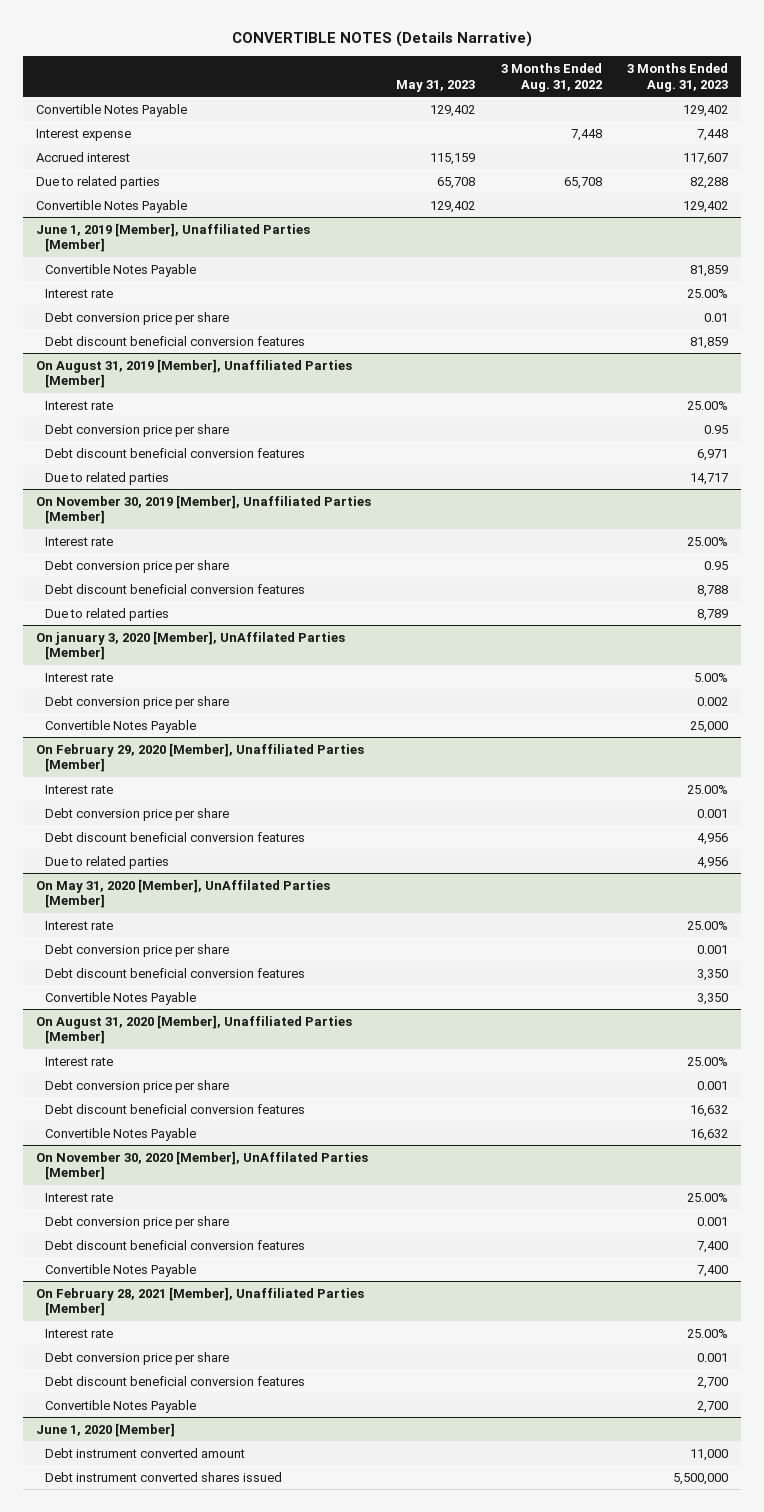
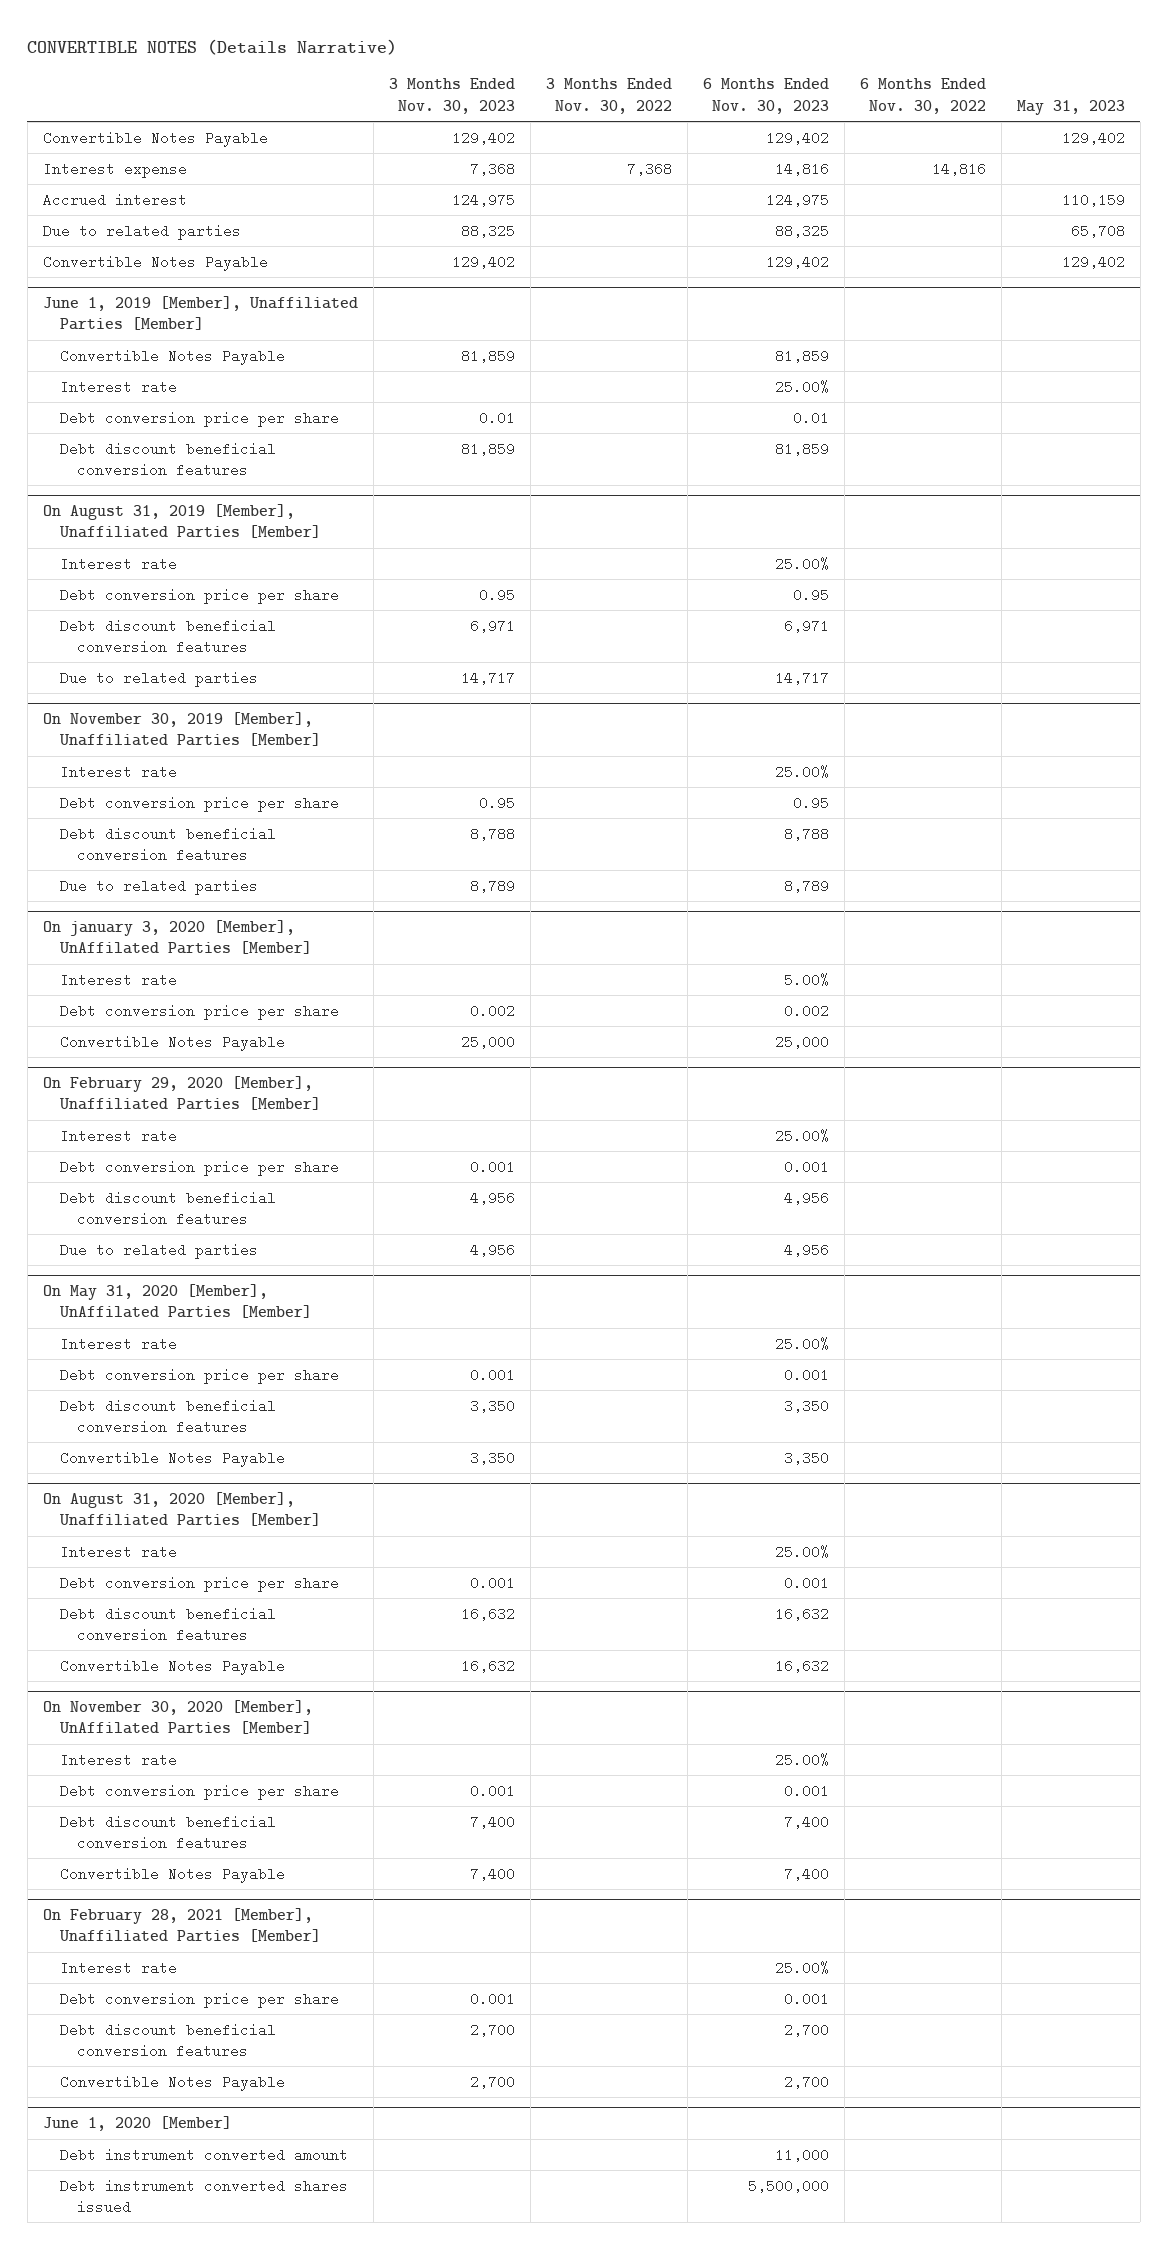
- | May 31, 2023 | 3 Months Ended Aug. 31, 2022 | 3 Months Ended Aug. 31, 2023
+ | 3 Months Ended Nov. 30, 2023 | 3 Months Ended Nov. 30, 2022 | 6 Months Ended Nov. 30, 2023 | 6 Months Ended Nov. 30, 2022 | May 31, 2023
- Accrued interest | 115,159 | | 117,607
+ Accrued interest | 124,975 | | 124,975 | | 110,159

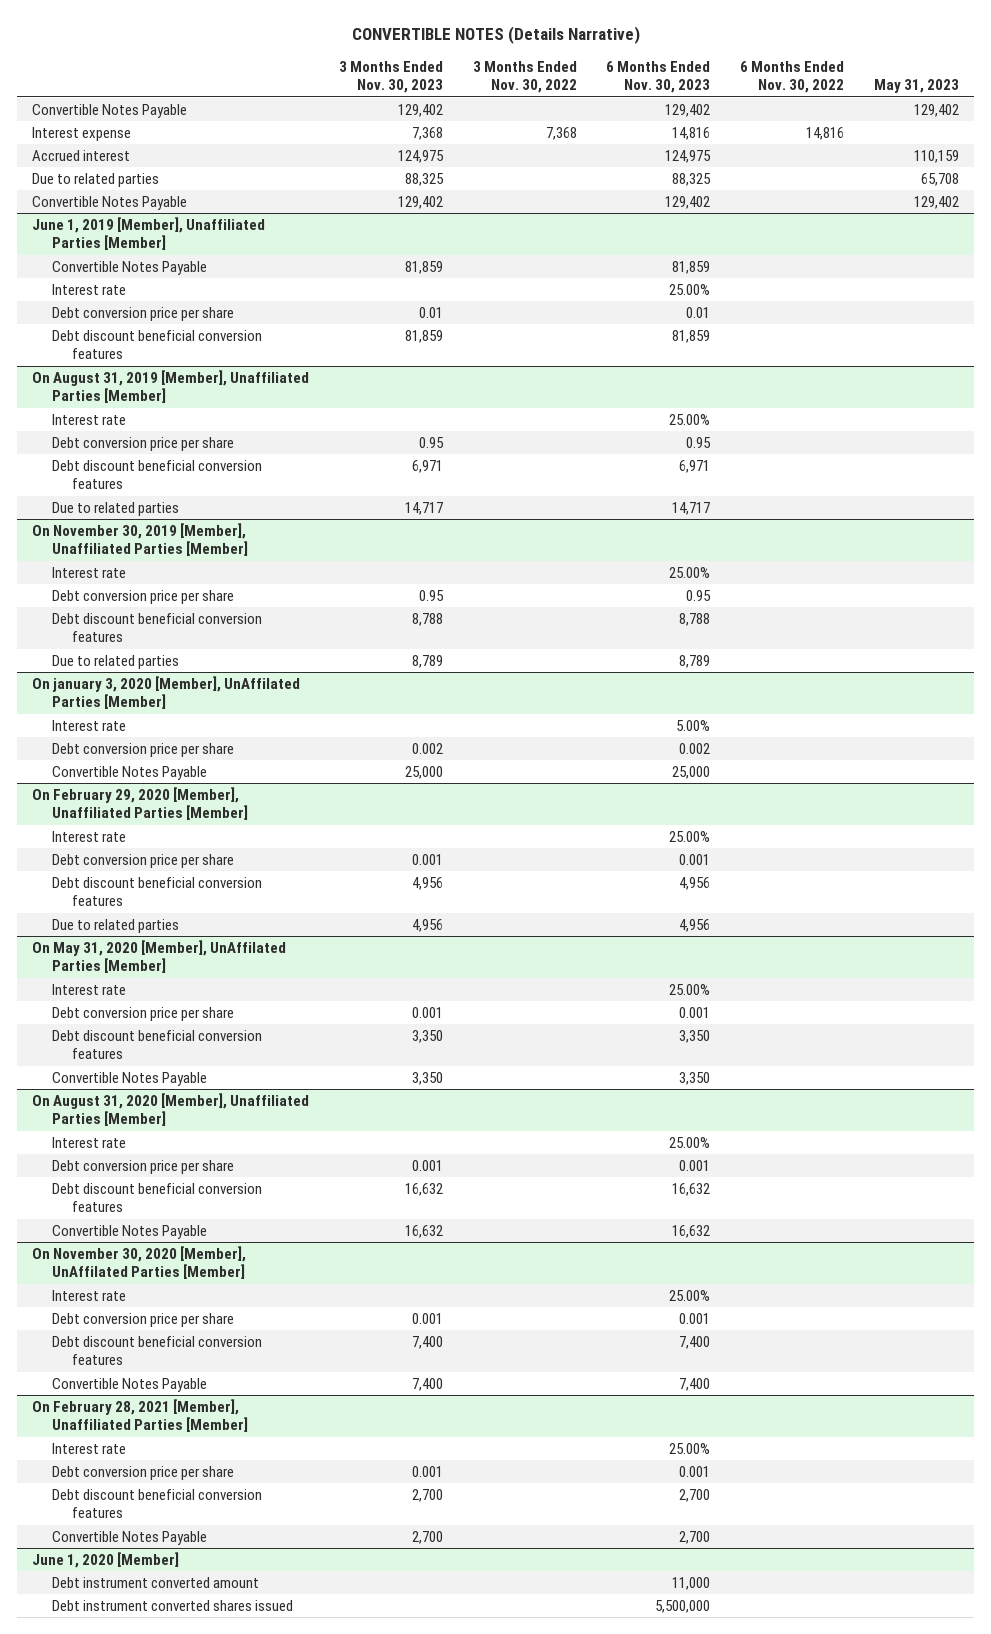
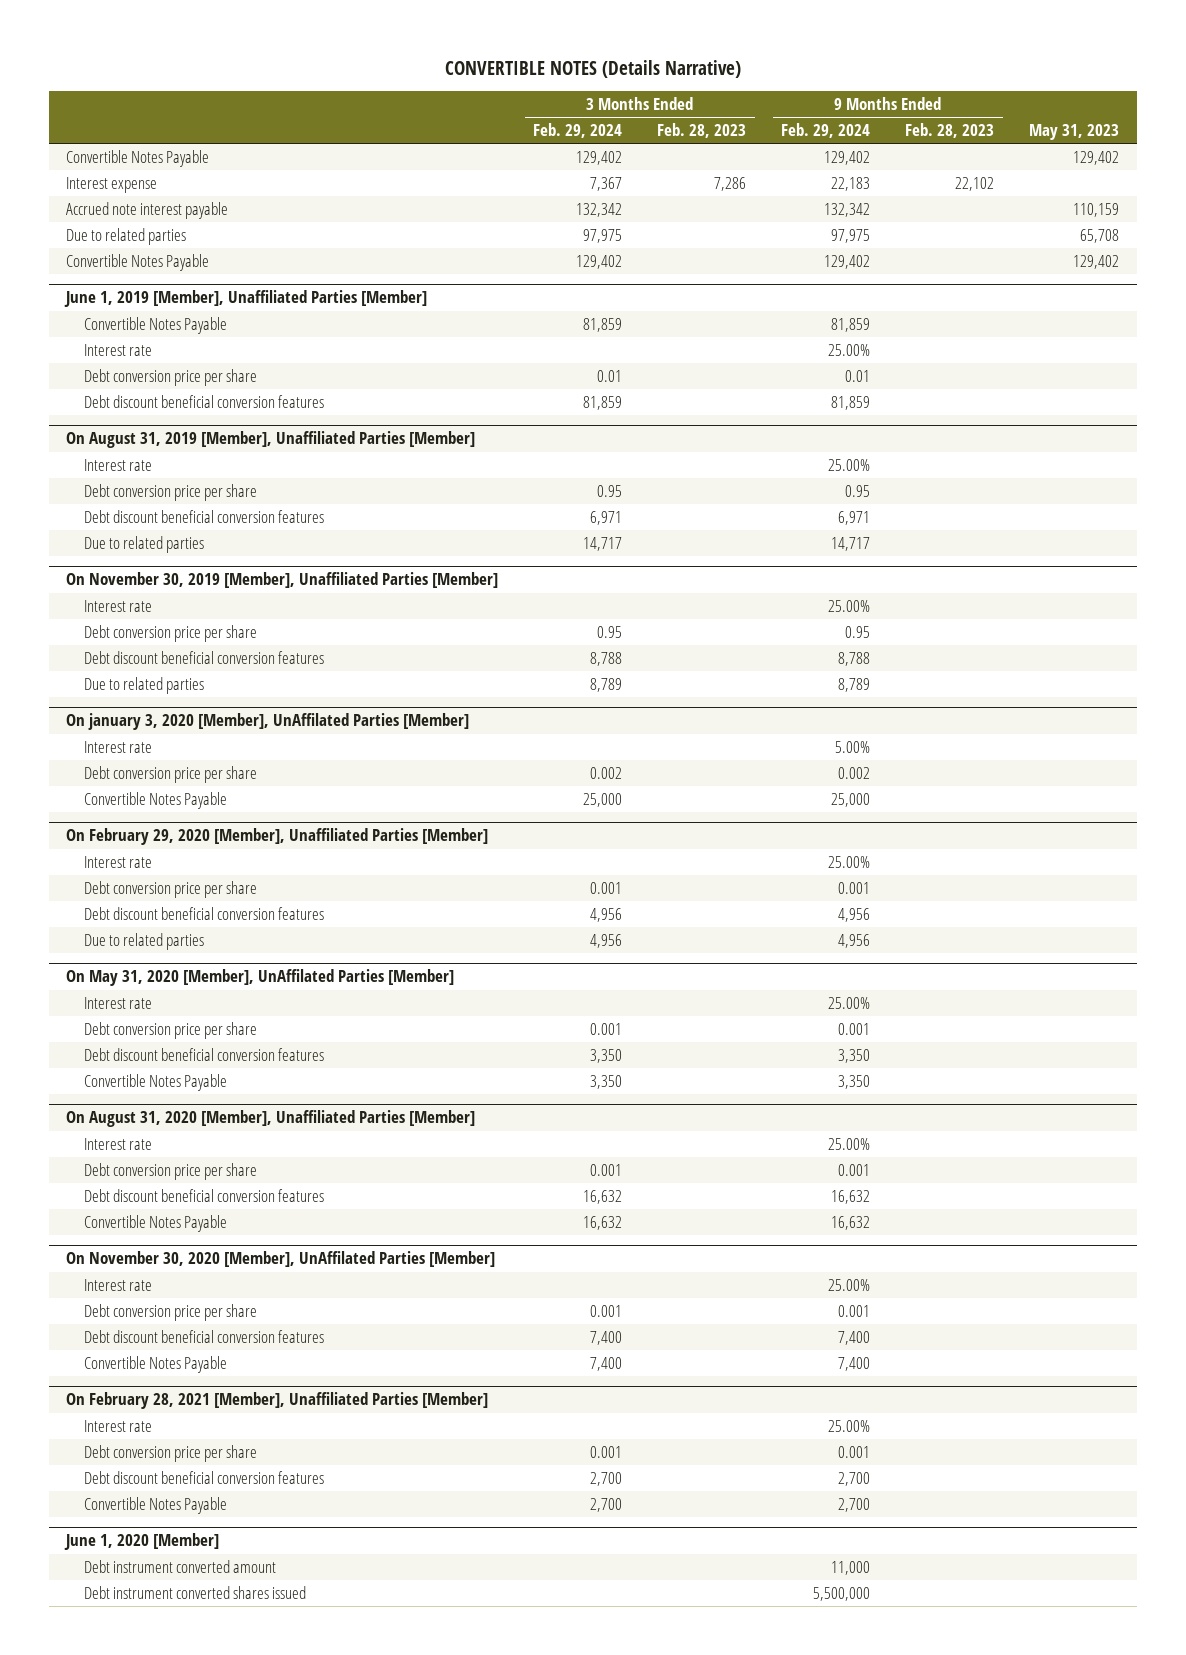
- | 3 Months Ended Nov. 30, 2023 | 3 Months Ended Nov. 30, 2022 | 6 Months Ended Nov. 30, 2023 | 6 Months Ended Nov. 30, 2022 | May 31, 2023
+ | 3 Months Ended Feb. 29, 2024 | 3 Months Ended Feb. 28, 2023 | 9 Months Ended Feb. 29, 2024 | 9 Months Ended Feb. 28, 2023 | May 31, 2023
- Accrued interest | 124,975 | | 124,975 | | 110,159
+ Accrued note interest payable | 132,342 | | 132,342 | | 110,159

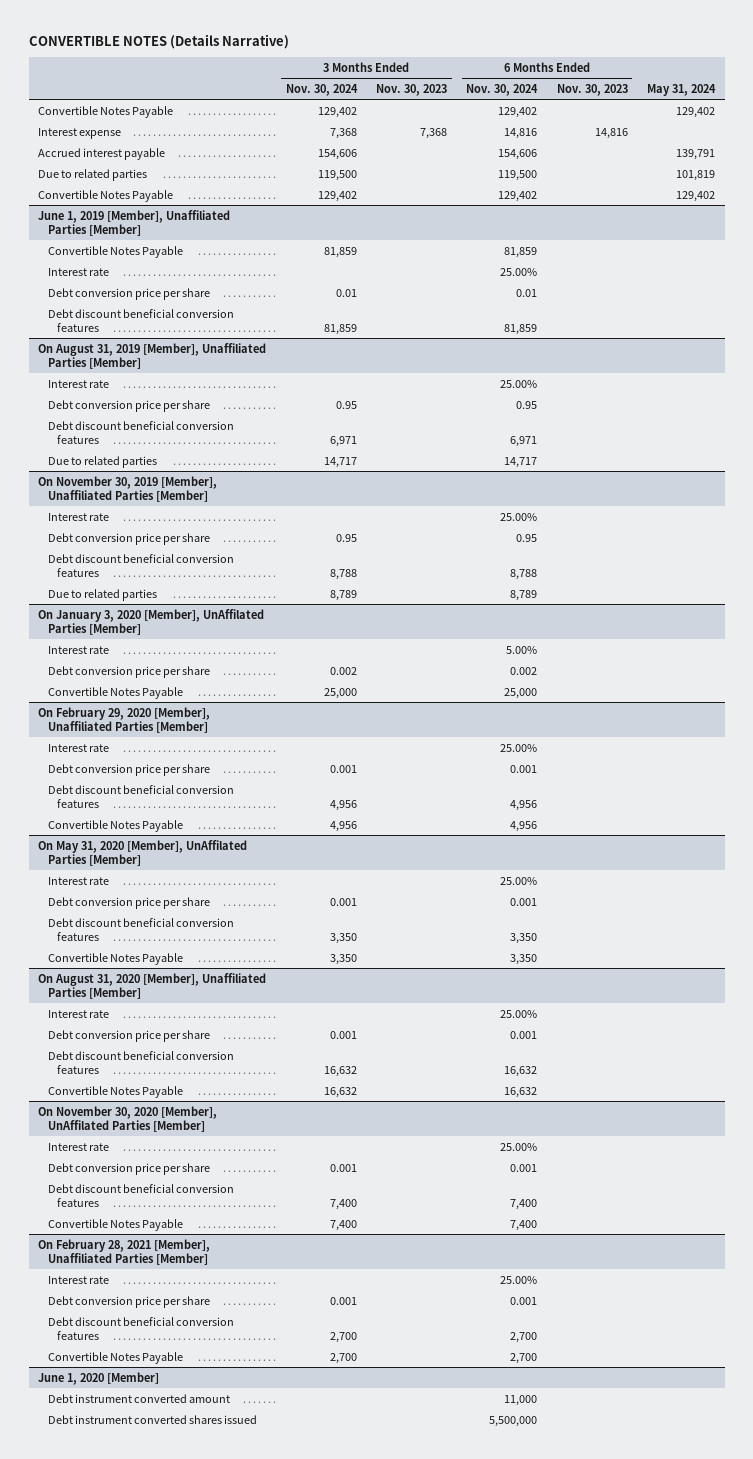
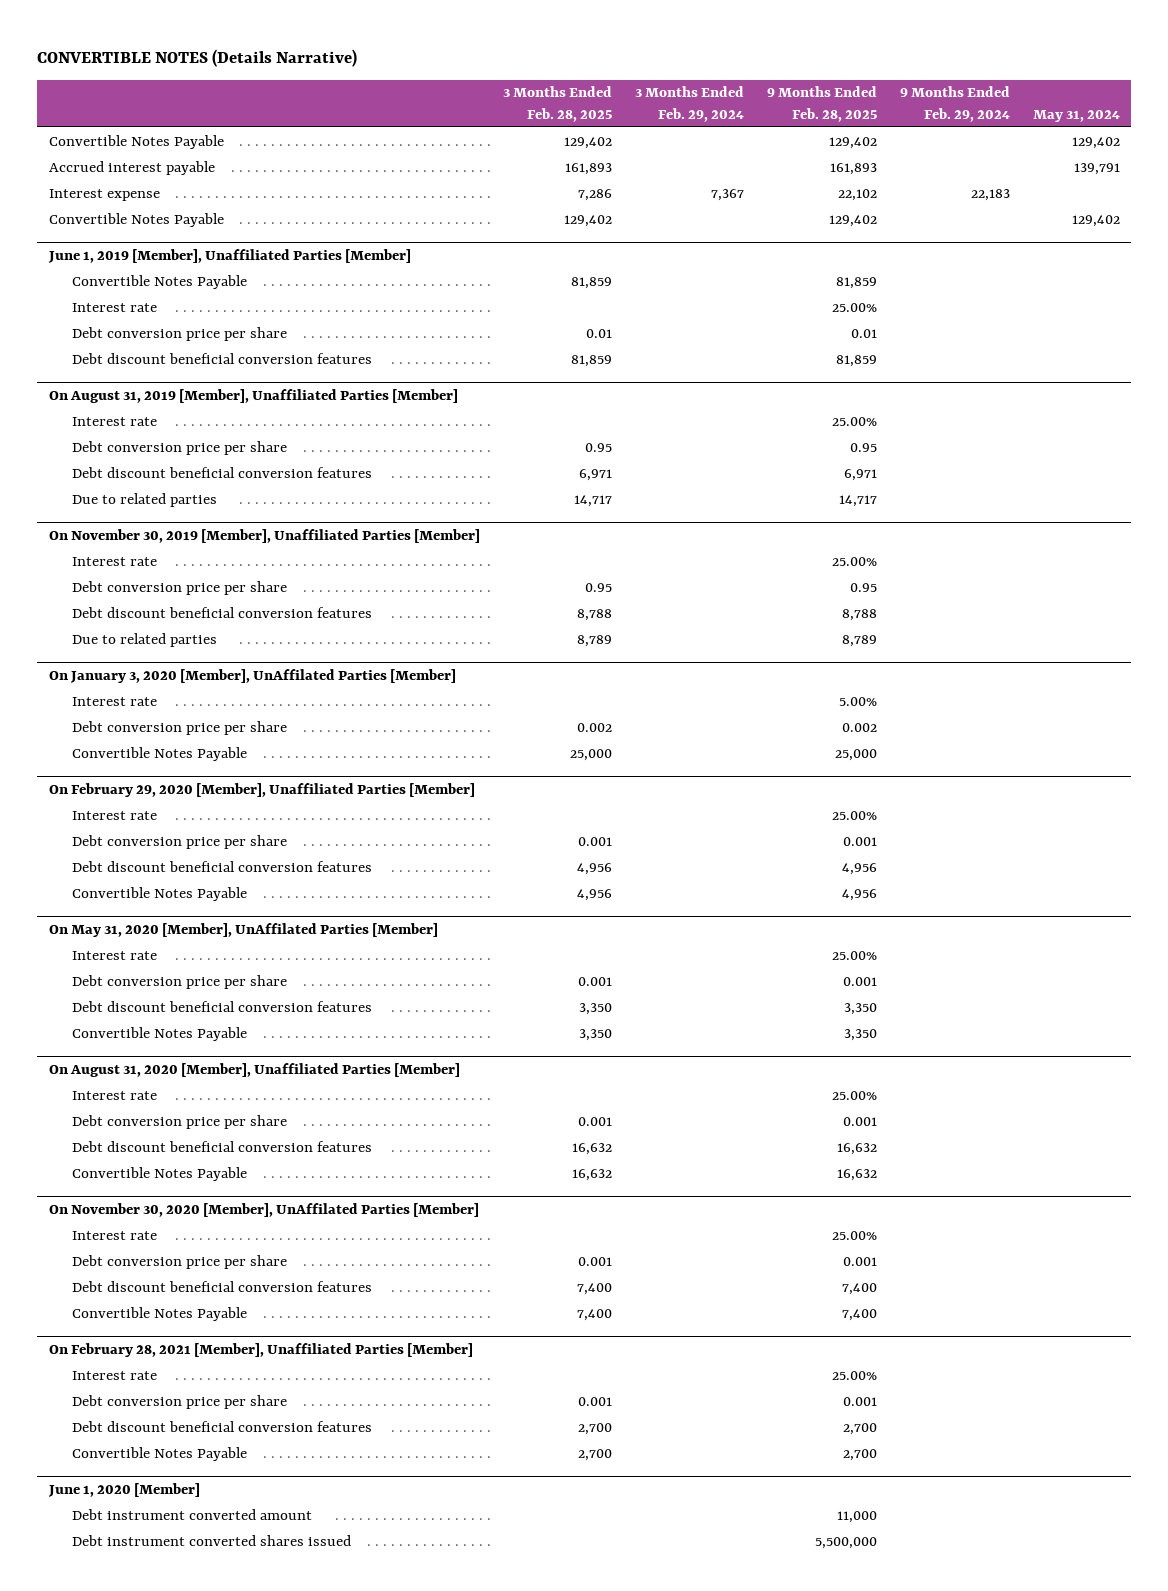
- | 3 Months Ended Nov. 30, 2024 | 3 Months Ended Nov. 30, 2023 | 6 Months Ended Nov. 30, 2024 | 6 Months Ended Nov. 30, 2023 | May 31, 2024
+ | 3 Months Ended Feb. 28, 2025 | 3 Months Ended Feb. 29, 2024 | 9 Months Ended Feb. 28, 2025 | 9 Months Ended Feb. 29, 2024 | May 31, 2024
- Due to related parties | 119,500 | | 119,500 | | 101,819
moved down: Interest expense | 7,286 | 7,367 | 22,102 | 22,183 |

